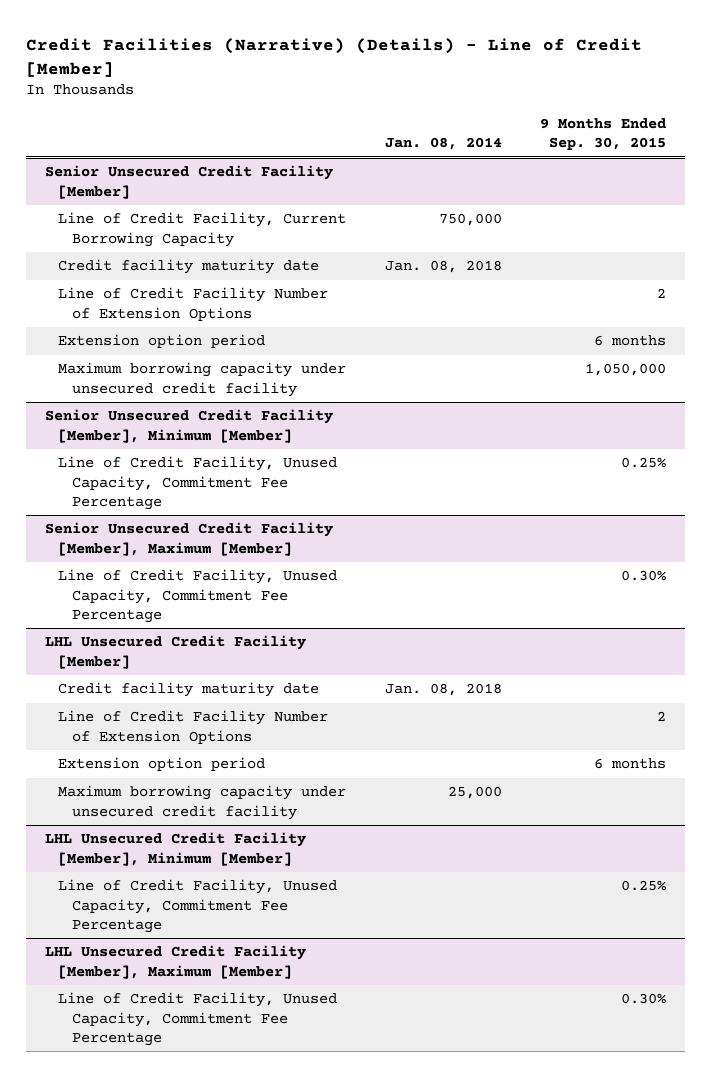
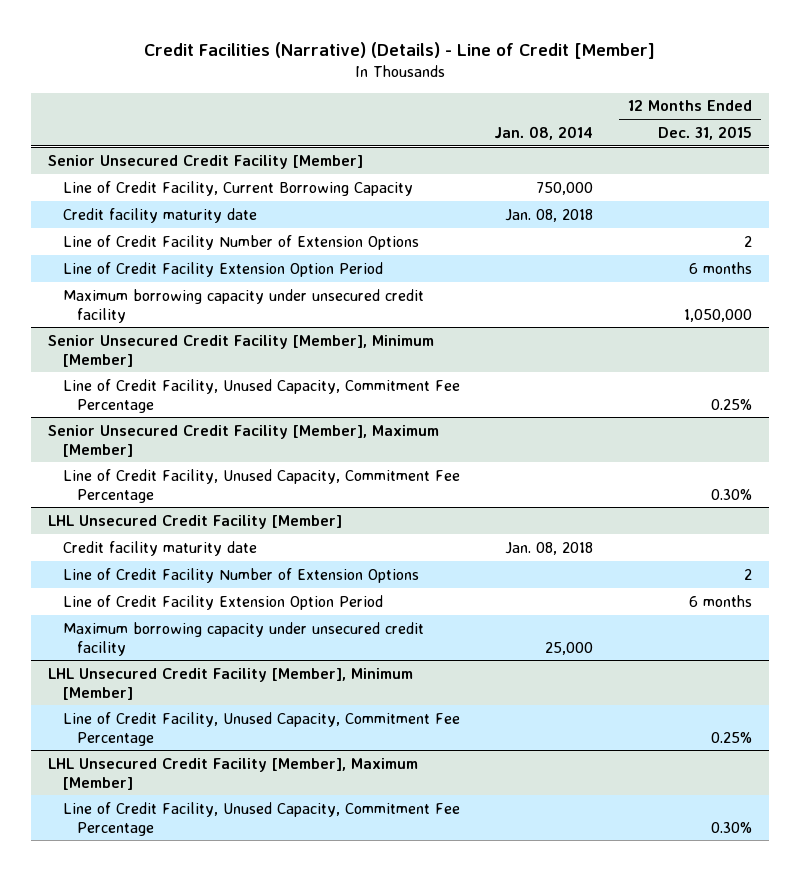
- | Jan. 08, 2014 | 9 Months Ended Sep. 30, 2015
+ | Jan. 08, 2014 | 12 Months Ended Dec. 31, 2015
@ Senior Unsecured Credit Facility [Member]
- Extension option period | | 6 months
+ Line of Credit Facility Extension Option Period | | 6 months
@ LHL Unsecured Credit Facility [Member]
- Extension option period | | 6 months
+ Line of Credit Facility Extension Option Period | | 6 months

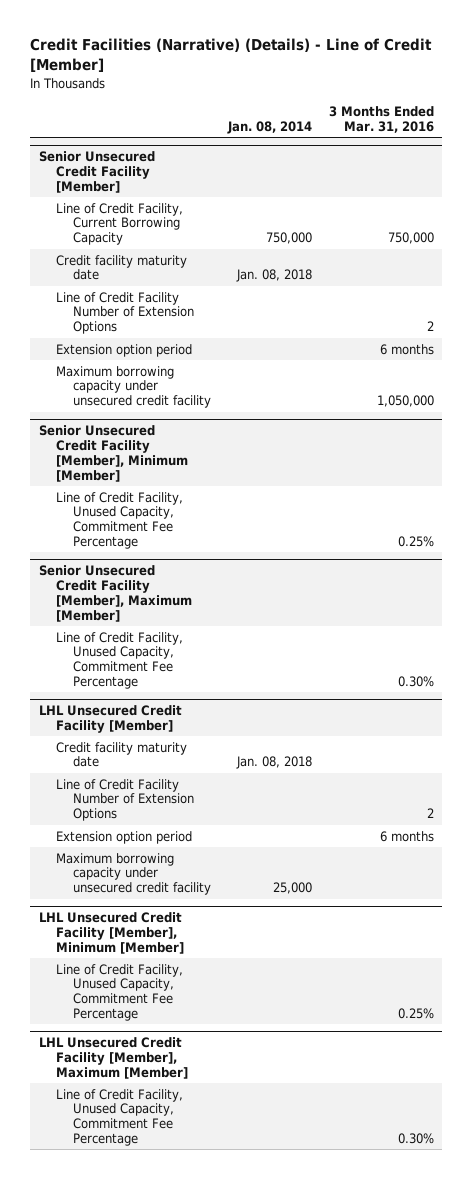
- | Jan. 08, 2014 | 12 Months Ended Dec. 31, 2015
+ | Jan. 08, 2014 | 3 Months Ended Mar. 31, 2016
@ Senior Unsecured Credit Facility [Member]
- Line of Credit Facility Extension Option Period | | 6 months
+ Extension option period | | 6 months
@ LHL Unsecured Credit Facility [Member]
- Line of Credit Facility Extension Option Period | | 6 months
+ Extension option period | | 6 months

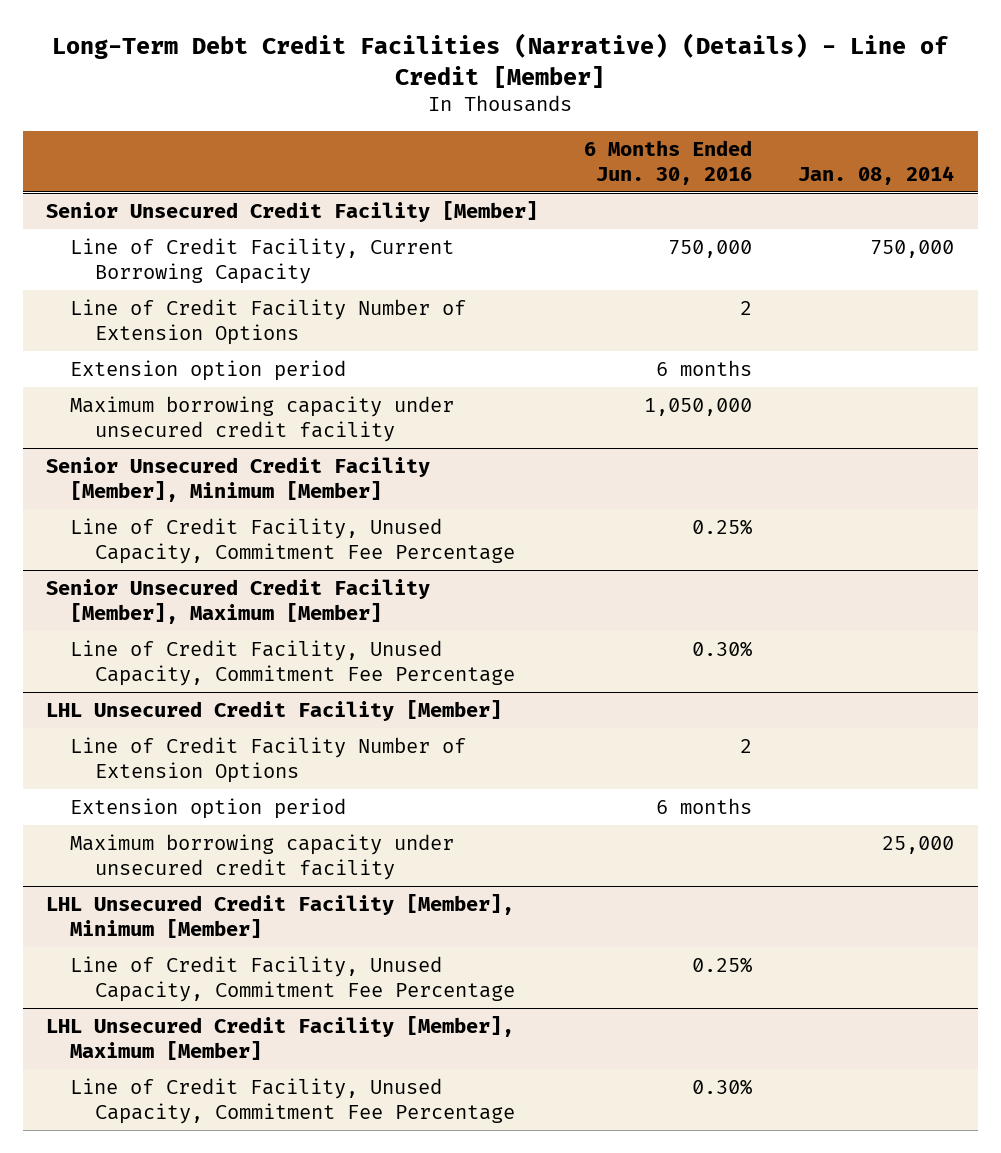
- Credit Facilities (Narrative) (Details) - Line of Credit [Member]
+ Long-Term Debt Credit Facilities (Narrative) (Details) - Line of Credit [Member]
- | Jan. 08, 2014 | 3 Months Ended Mar. 31, 2016
+ | 6 Months Ended Jun. 30, 2016 | Jan. 08, 2014
@ Senior Unsecured Credit Facility [Member]
- Credit facility maturity date | Jan. 08, 2018 |
@ LHL Unsecured Credit Facility [Member]
- Credit facility maturity date | Jan. 08, 2018 |

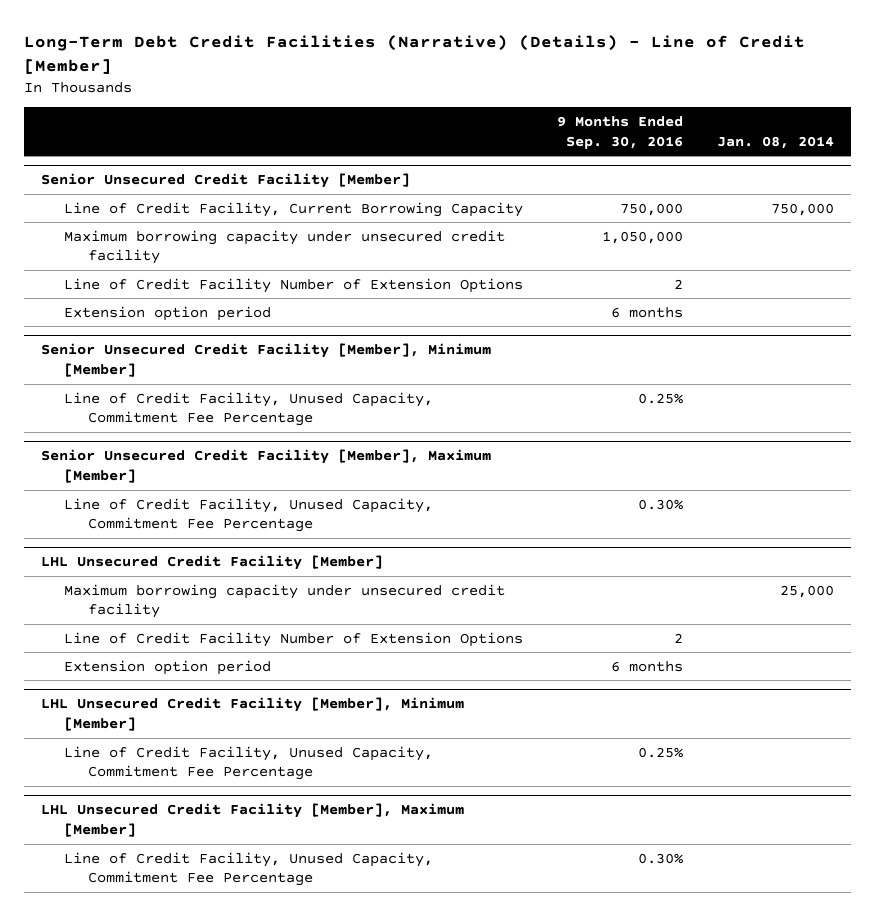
- | 6 Months Ended Jun. 30, 2016 | Jan. 08, 2014
+ | 9 Months Ended Sep. 30, 2016 | Jan. 08, 2014
@ Senior Unsecured Credit Facility [Member]
moved up: Maximum borrowing capacity under unsecured credit facility | 1,050,000 |
@ LHL Unsecured Credit Facility [Member]
moved up: Maximum borrowing capacity under unsecured credit facility | | 25,000

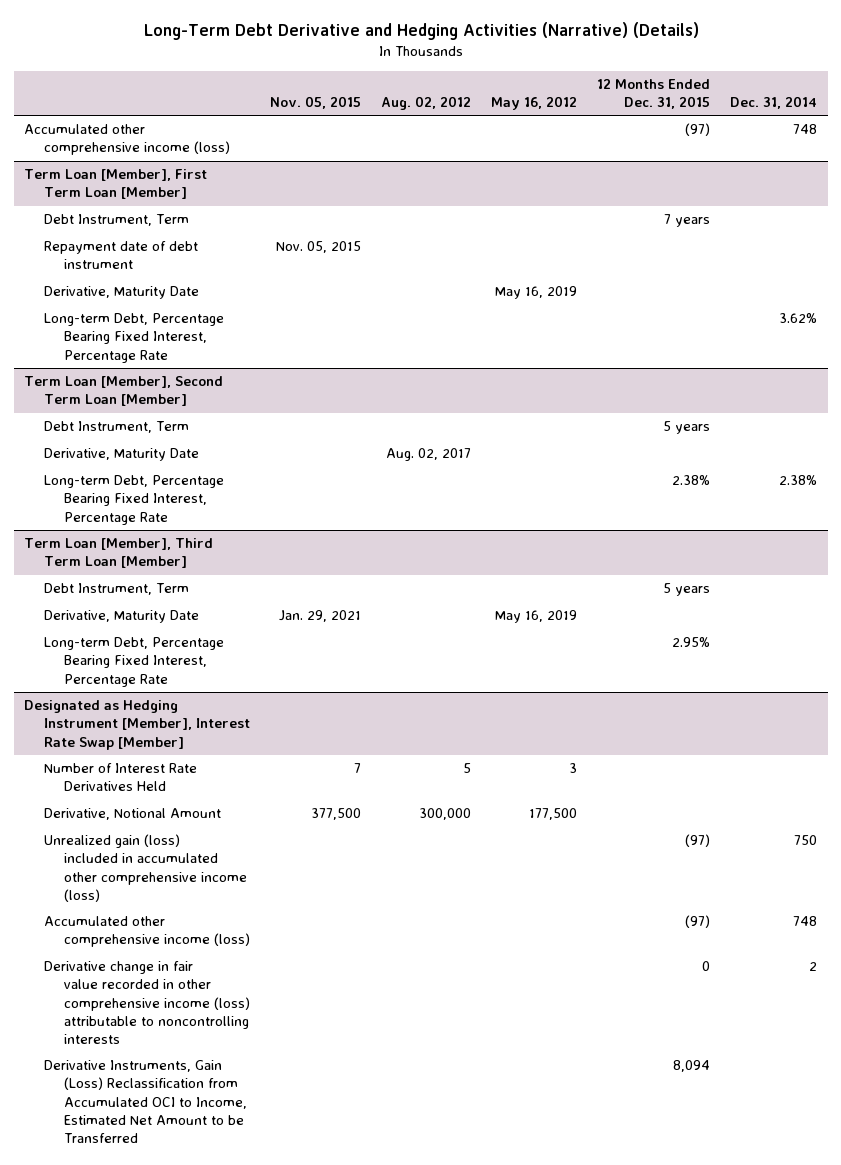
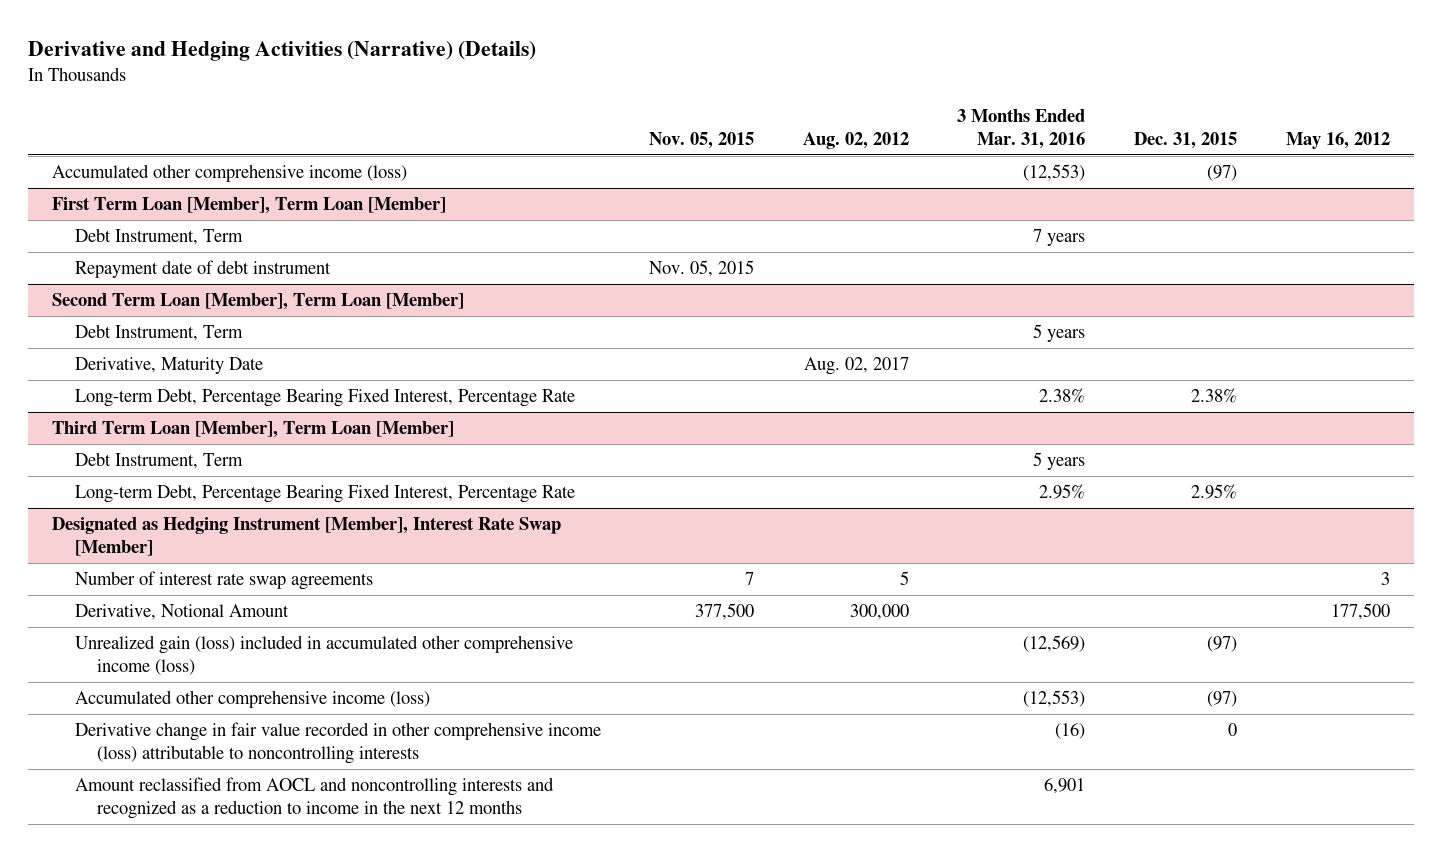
- Long-Term Debt Derivative and Hedging Activities (Narrative) (Details)
+ Derivative and Hedging Activities (Narrative) (Details)
- | Nov. 05, 2015 | Aug. 02, 2012 | May 16, 2012 | 12 Months Ended Dec. 31, 2015 | Dec. 31, 2014
+ | Nov. 05, 2015 | Aug. 02, 2012 | 3 Months Ended Mar. 31, 2016 | Dec. 31, 2015 | May 16, 2012
- Term Loan [Member], First Term Loan [Member]
+ First Term Loan [Member], Term Loan [Member]
- Derivative, Maturity Date | | | May 16, 2019 | |
- Long-term Debt, Percentage Bearing Fixed Interest, Percentage Rate | | | | | 3.62%
- Term Loan [Member], Second Term Loan [Member]
+ Second Term Loan [Member], Term Loan [Member]
- Term Loan [Member], Third Term Loan [Member]
+ Third Term Loan [Member], Term Loan [Member]
- Derivative, Maturity Date | Jan. 29, 2021 | | May 16, 2019 | |
@ Designated as Hedging Instrument [Member], Interest Rate Swap [Member]
- Number of Interest Rate Derivatives Held | 7 | 5 | 3 | |
+ Number of interest rate swap agreements | 7 | 5 | | | 3
- Derivative Instruments, Gain (Loss) Reclassification from Accumulated OCI to Income, Estimated Net Amount to be Transferred | | | | 8,094 |
+ Amount reclassified from AOCL and noncontrolling interests and recognized as a reduction to income in the next 12 months | | | 6,901 | |

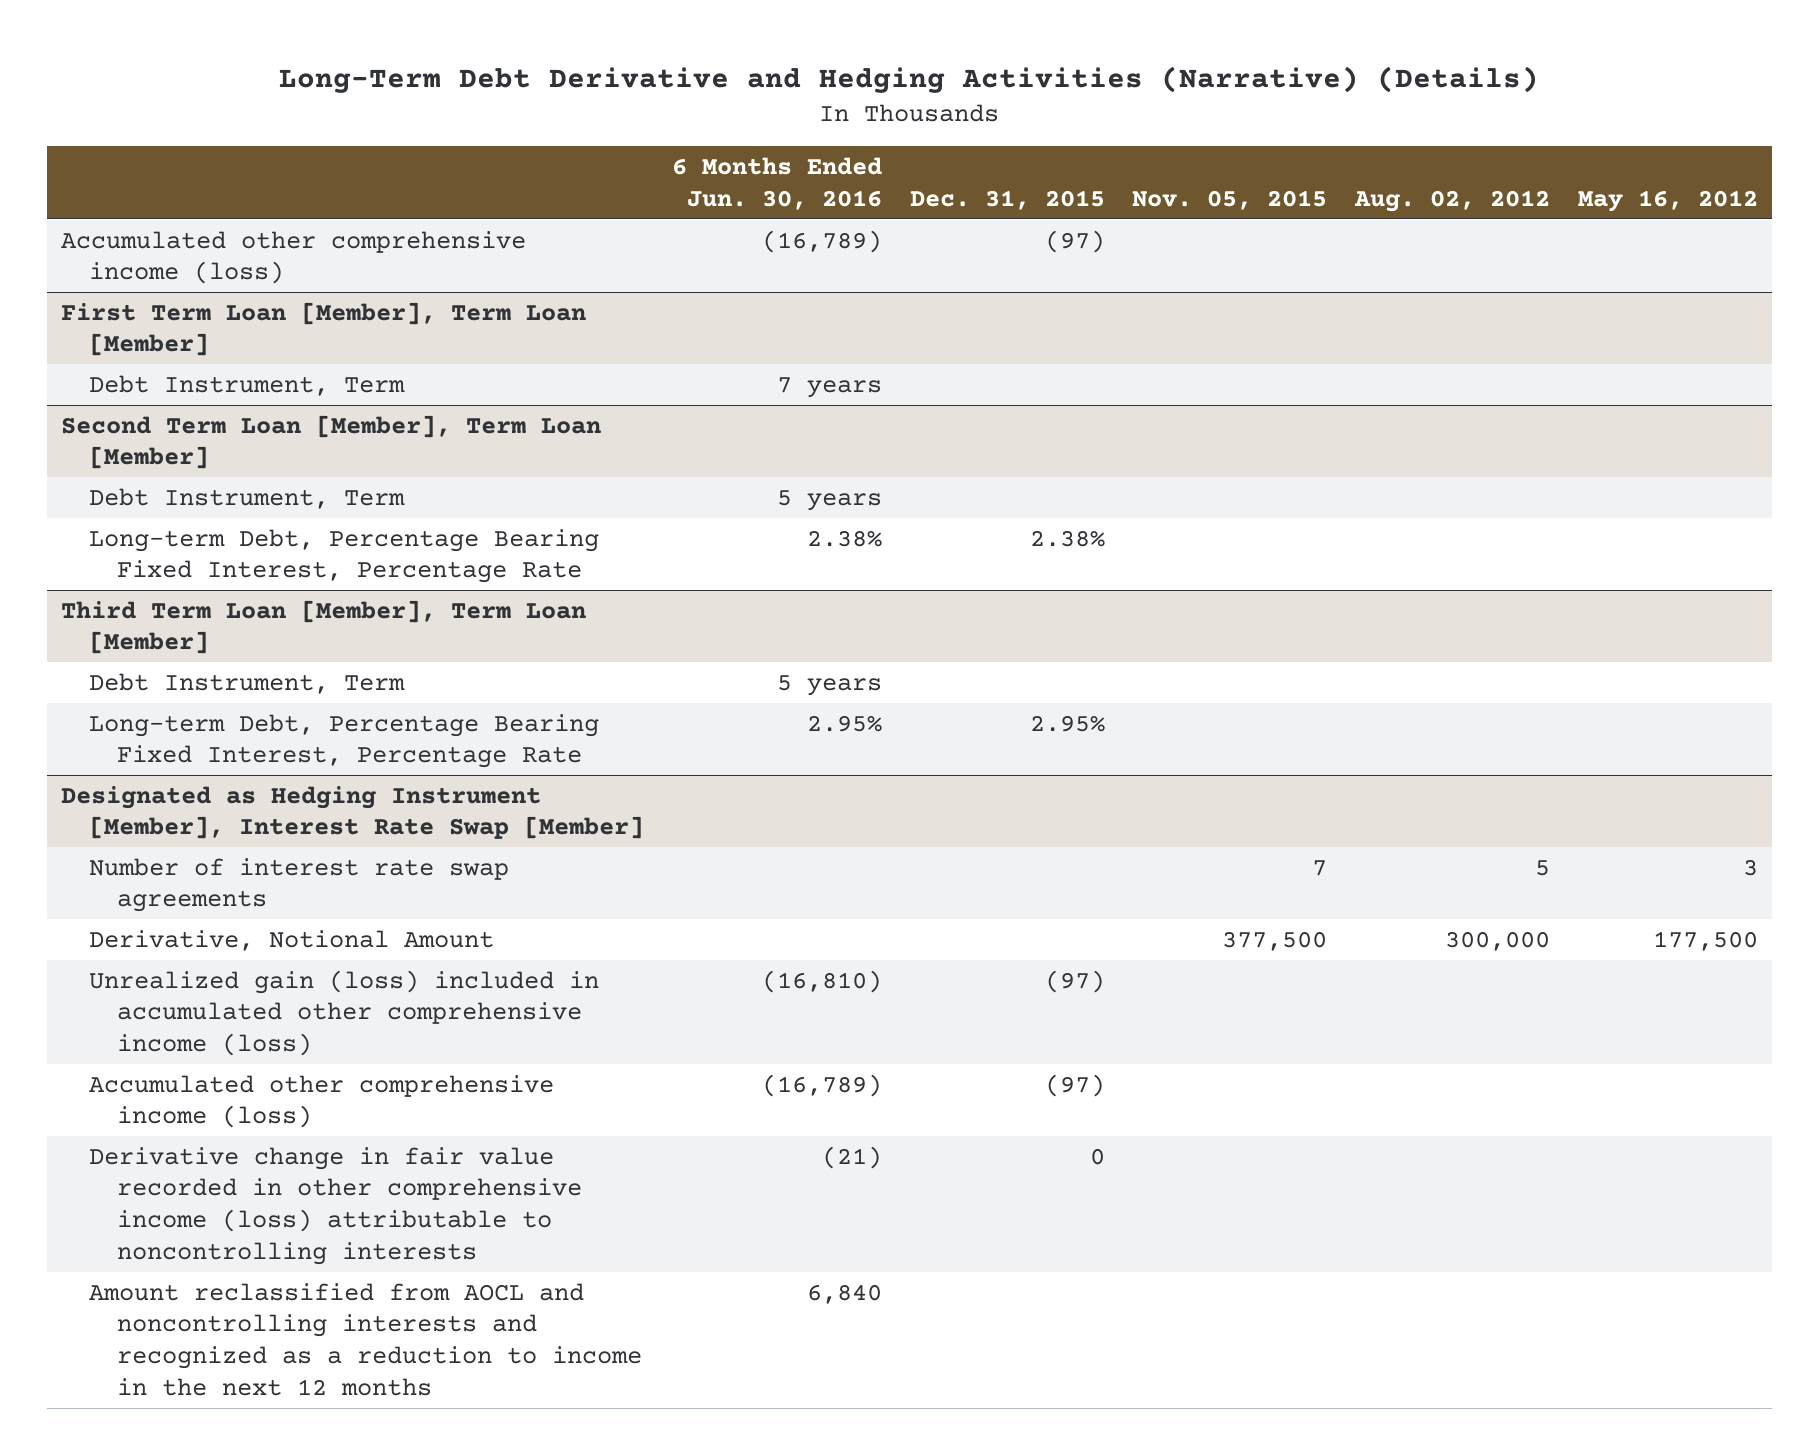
- Derivative and Hedging Activities (Narrative) (Details)
+ Long-Term Debt Derivative and Hedging Activities (Narrative) (Details)
- | Nov. 05, 2015 | Aug. 02, 2012 | 3 Months Ended Mar. 31, 2016 | Dec. 31, 2015 | May 16, 2012
+ | 6 Months Ended Jun. 30, 2016 | Dec. 31, 2015 | Nov. 05, 2015 | Aug. 02, 2012 | May 16, 2012
@ First Term Loan [Member], Term Loan [Member]
- Repayment date of debt instrument | Nov. 05, 2015 | | | |
@ Second Term Loan [Member], Term Loan [Member]
- Derivative, Maturity Date | | Aug. 02, 2017 | | |

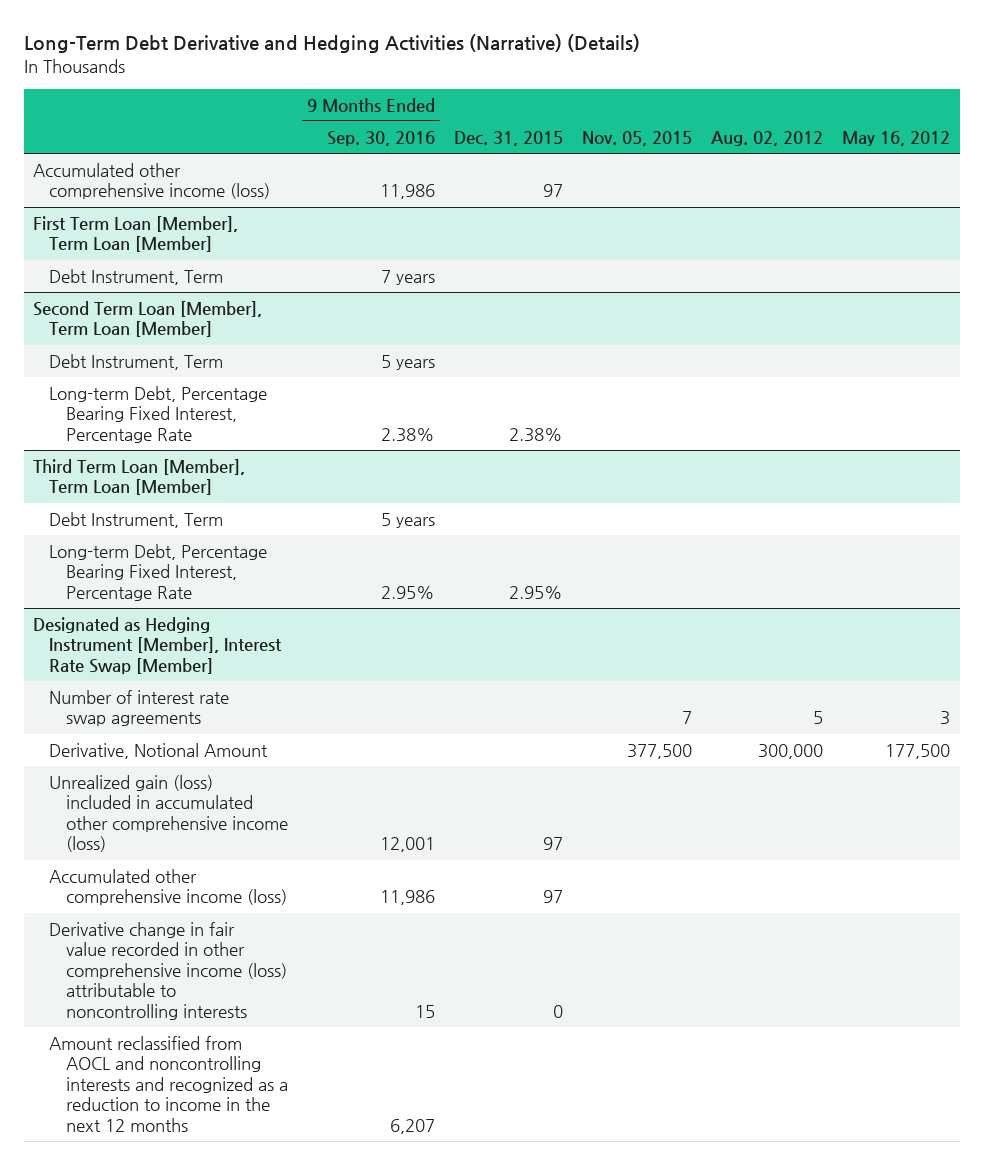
- | 6 Months Ended Jun. 30, 2016 | Dec. 31, 2015 | Nov. 05, 2015 | Aug. 02, 2012 | May 16, 2012
+ | 9 Months Ended Sep. 30, 2016 | Dec. 31, 2015 | Nov. 05, 2015 | Aug. 02, 2012 | May 16, 2012
- Accumulated other comprehensive income (loss) | (16,789) | (97) | | |
+ Accumulated other comprehensive income (loss) | 11,986 | 97 | | |
@ Designated as Hedging Instrument [Member], Interest Rate Swap [Member]
- Unrealized gain (loss) included in accumulated other comprehensive income (loss) | (16,810) | (97) | | |
- Accumulated other comprehensive income (loss) | (16,789) | (97) | | |
+ Unrealized gain (loss) included in accumulated other comprehensive income (loss) | 12,001 | 97 | | |
+ Accumulated other comprehensive income (loss) | 11,986 | 97 | | |

